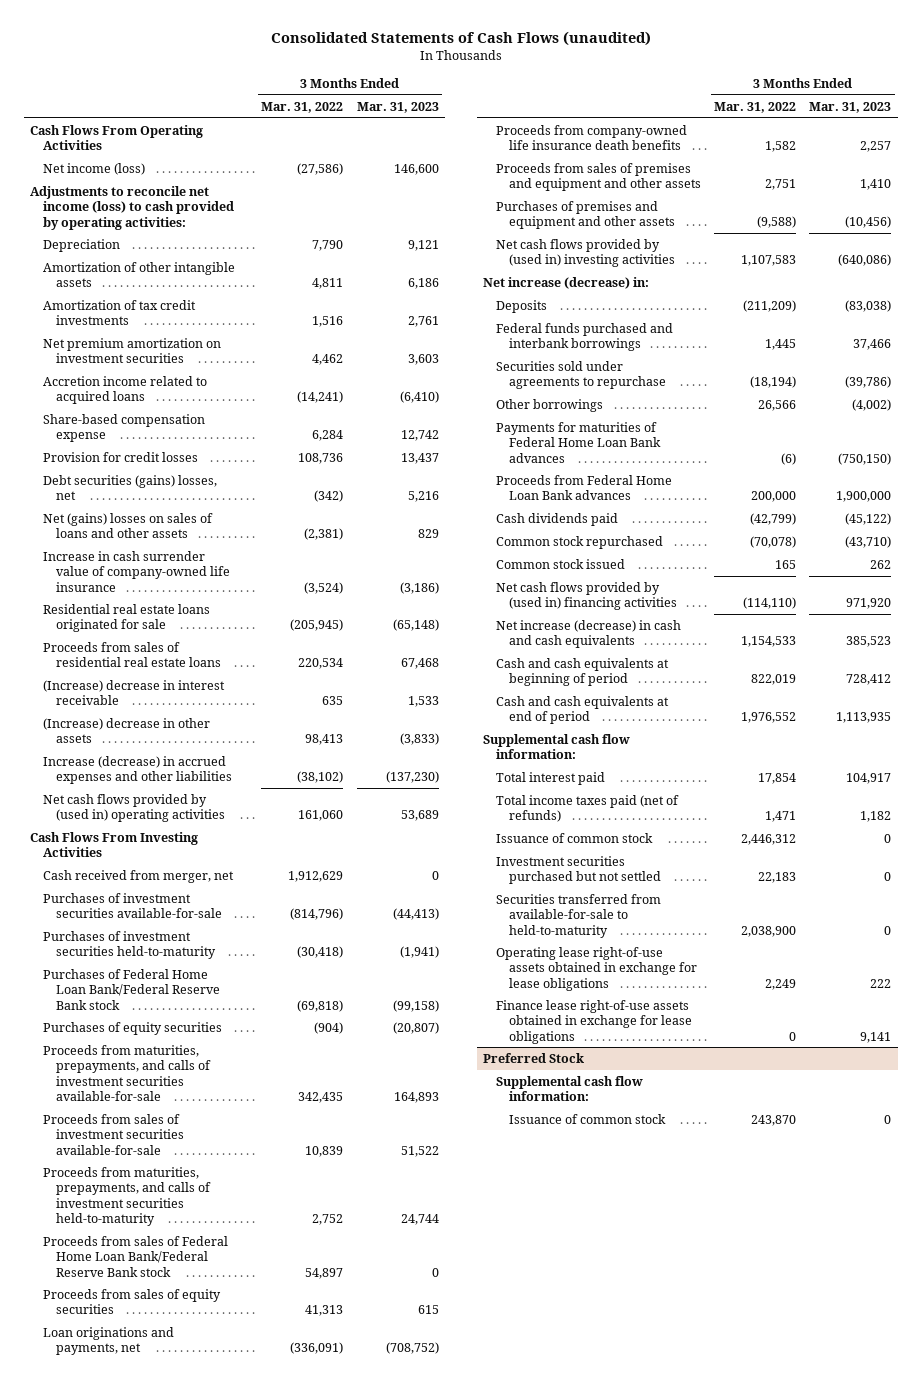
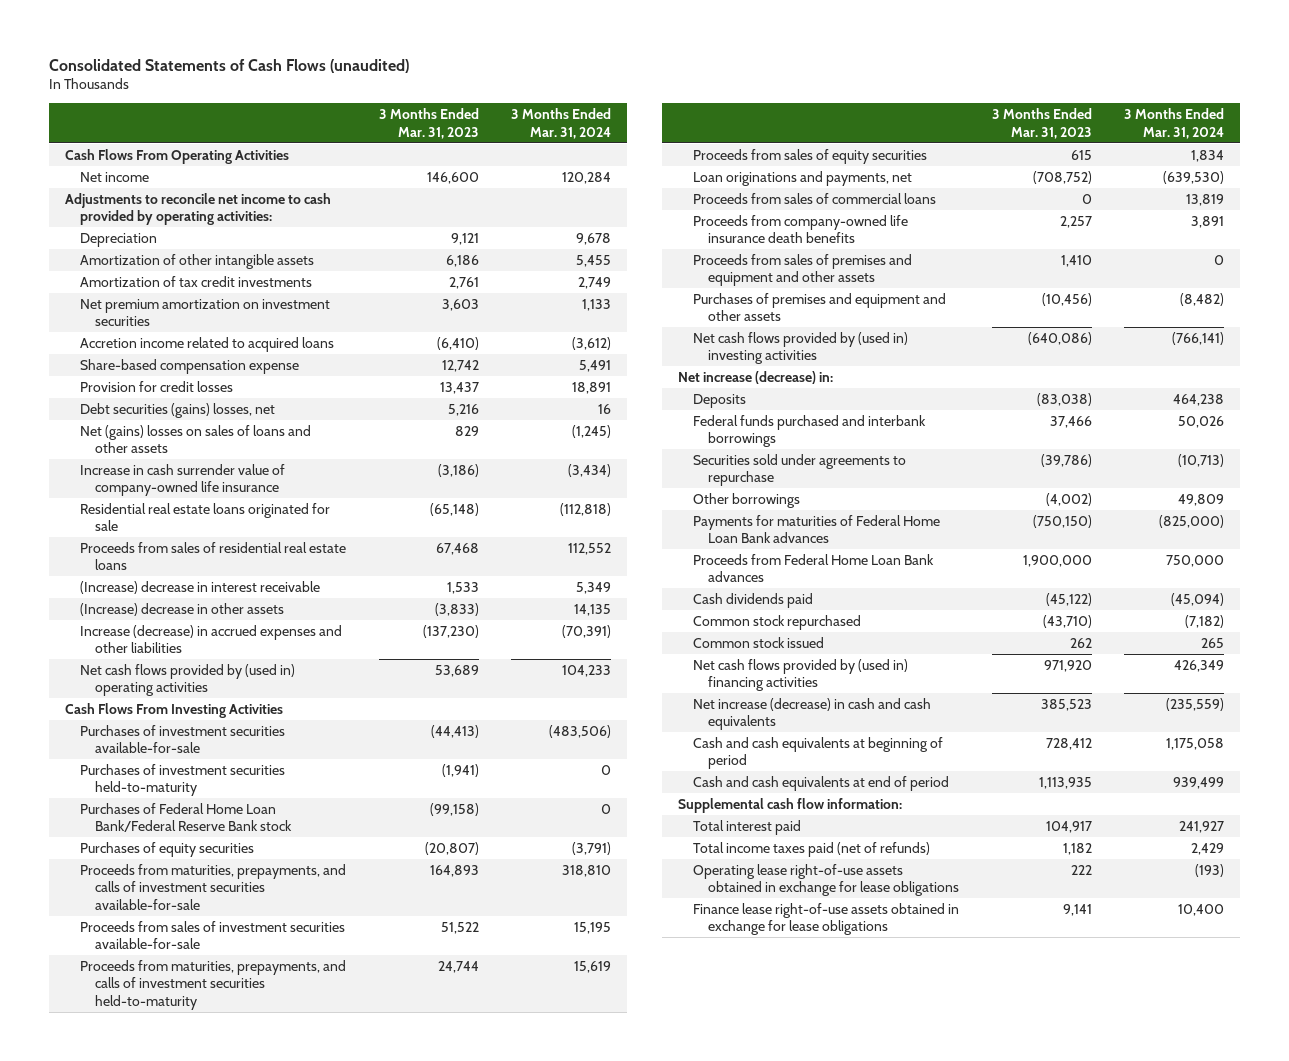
- | 3 Months Ended Mar. 31, 2022 | 3 Months Ended Mar. 31, 2023
+ | 3 Months Ended Mar. 31, 2023 | 3 Months Ended Mar. 31, 2024
- Net income (loss) | (27,586) | 146,600
- Adjustments to reconcile net income (loss) to cash provided by operating activities:
+ Net income | 146,600 | 120,284
+ Adjustments to reconcile net income to cash provided by operating activities:
- Cash received from merger, net | 1,912,629 | 0
- Proceeds from sales of Federal Home Loan Bank/Federal Reserve Bank stock | 54,897 | 0
+ Proceeds from sales of commercial loans | 0 | 13,819
- Issuance of common stock | 2,446,312 | 0
- Investment securities purchased but not settled | 22,183 | 0
- Securities transferred from available-for-sale to held-to-maturity | 2,038,900 | 0
- Preferred Stock
- Supplemental cash flow information:
- Issuance of common stock | 243,870 | 0

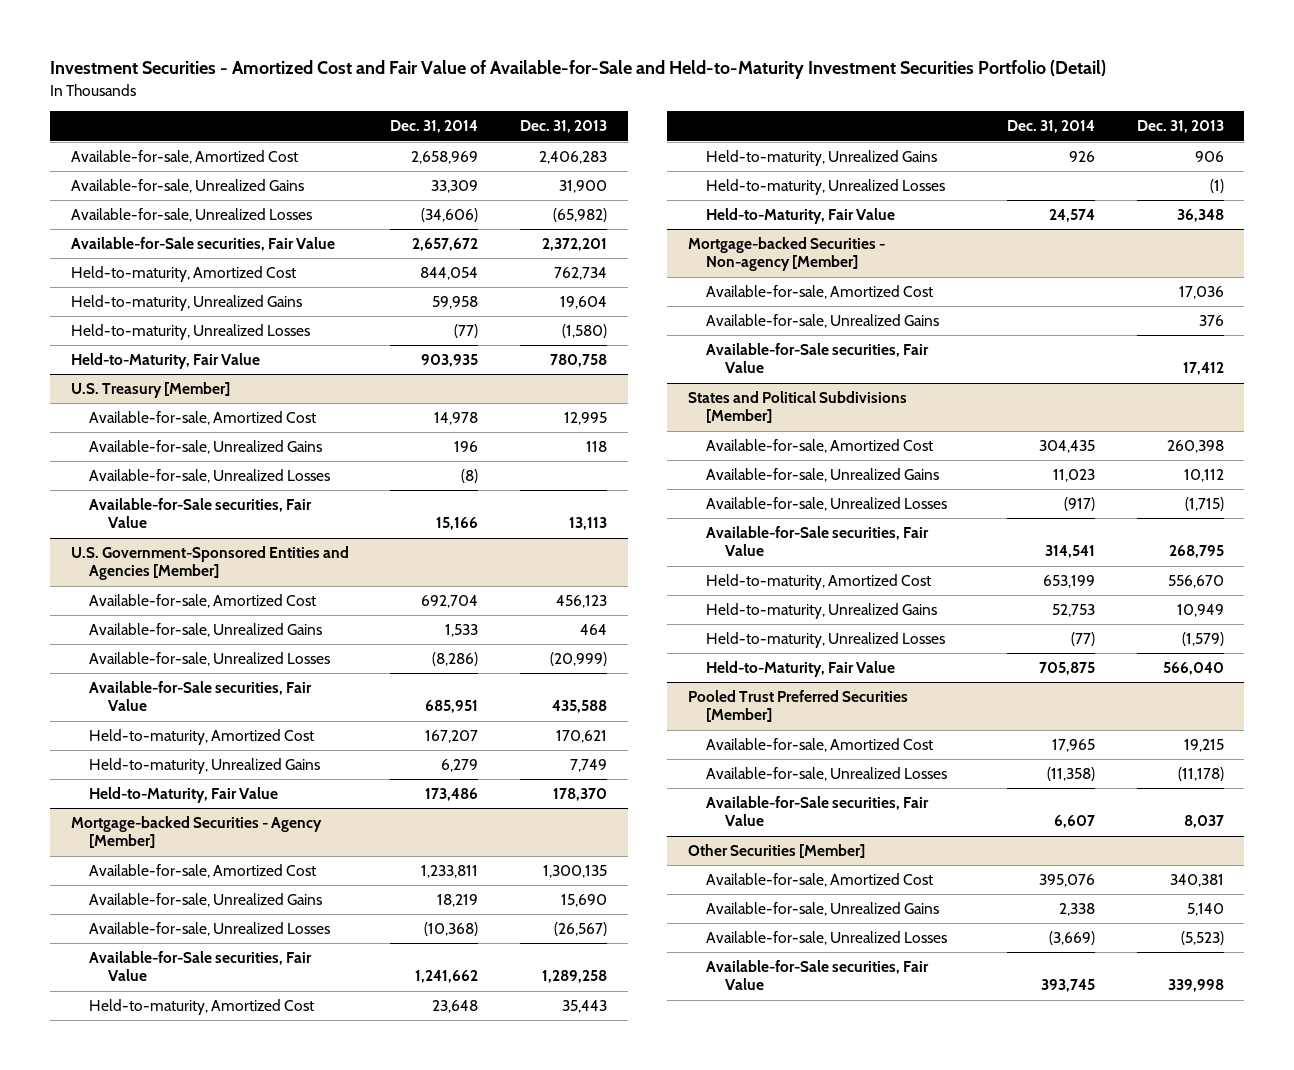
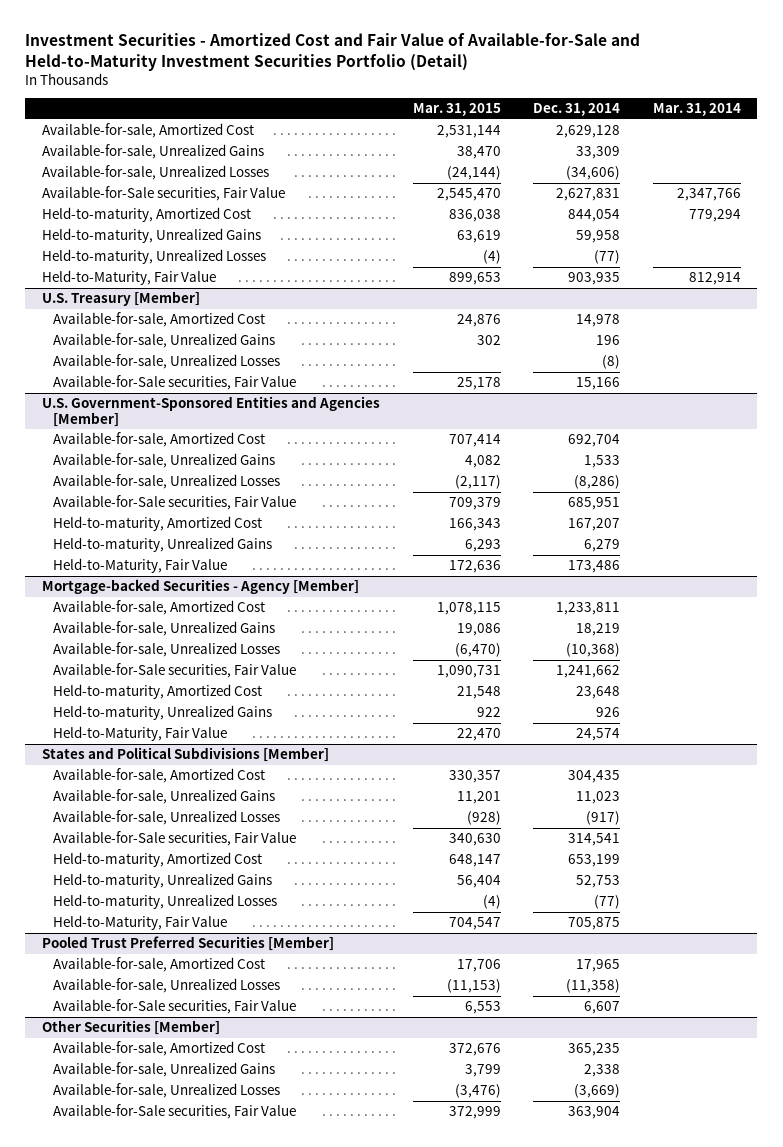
- | Dec. 31, 2014 | Dec. 31, 2013
+ | Mar. 31, 2015 | Dec. 31, 2014 | Mar. 31, 2014
- Available-for-sale, Amortized Cost | 2,658,969 | 2,406,283
+ Available-for-sale, Amortized Cost | 2,531,144 | 2,629,128 |
- Available-for-Sale securities, Fair Value | 2,657,672 | 2,372,201
+ Available-for-Sale securities, Fair Value | 2,545,470 | 2,627,831 | 2,347,766
@ Mortgage-backed Securities - Agency [Member]
- Held-to-maturity, Unrealized Losses | | (1)
- Mortgage-backed Securities - Non-agency [Member]
- Available-for-sale, Amortized Cost | | 17,036
- Available-for-sale, Unrealized Gains | | 376
- Available-for-Sale securities, Fair Value | | 17,412
@ Other Securities [Member]
- Available-for-sale, Amortized Cost | 395,076 | 340,381
+ Available-for-sale, Amortized Cost | 372,676 | 365,235 |
- Available-for-Sale securities, Fair Value | 393,745 | 339,998
+ Available-for-Sale securities, Fair Value | 372,999 | 363,904 |

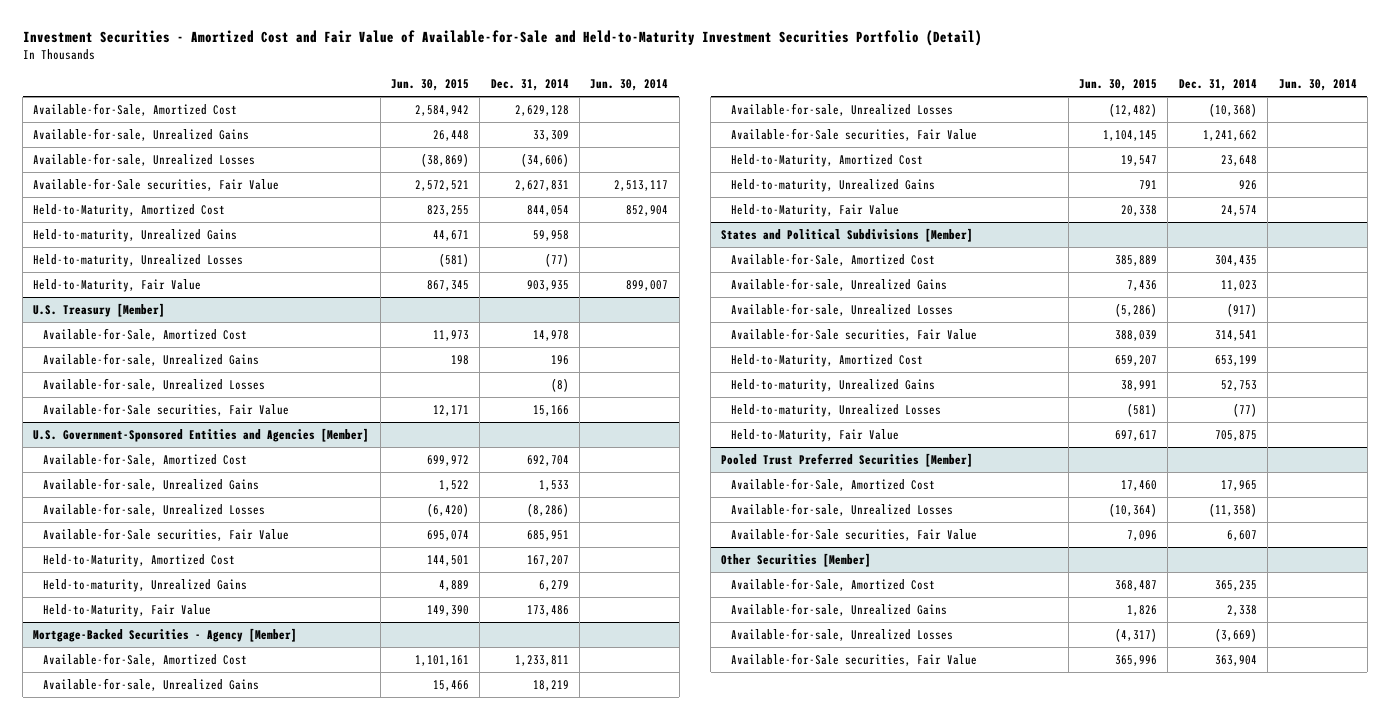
- | Mar. 31, 2015 | Dec. 31, 2014 | Mar. 31, 2014
+ | Jun. 30, 2015 | Dec. 31, 2014 | Jun. 30, 2014
- Available-for-sale, Amortized Cost | 2,531,144 | 2,629,128 |
+ Available-for-Sale, Amortized Cost | 2,584,942 | 2,629,128 |
- Held-to-maturity, Amortized Cost | 836,038 | 844,054 | 779,294
+ Held-to-Maturity, Amortized Cost | 823,255 | 844,054 | 852,904
@ U.S. Treasury [Member]
- Available-for-sale, Amortized Cost | 24,876 | 14,978 |
+ Available-for-Sale, Amortized Cost | 11,973 | 14,978 |
@ U.S. Government-Sponsored Entities and Agencies [Member]
- Available-for-sale, Amortized Cost | 707,414 | 692,704 |
+ Available-for-Sale, Amortized Cost | 699,972 | 692,704 |
- Held-to-maturity, Amortized Cost | 166,343 | 167,207 |
+ Held-to-Maturity, Amortized Cost | 144,501 | 167,207 |
- Mortgage-backed Securities - Agency [Member]
- Available-for-sale, Amortized Cost | 1,078,115 | 1,233,811 |
+ Mortgage-Backed Securities - Agency [Member]
+ Available-for-Sale, Amortized Cost | 1,101,161 | 1,233,811 |
- Held-to-maturity, Amortized Cost | 21,548 | 23,648 |
+ Held-to-Maturity, Amortized Cost | 19,547 | 23,648 |
@ States and Political Subdivisions [Member]
- Available-for-sale, Amortized Cost | 330,357 | 304,435 |
+ Available-for-Sale, Amortized Cost | 385,889 | 304,435 |
- Held-to-maturity, Amortized Cost | 648,147 | 653,199 |
+ Held-to-Maturity, Amortized Cost | 659,207 | 653,199 |
@ Pooled Trust Preferred Securities [Member]
- Available-for-sale, Amortized Cost | 17,706 | 17,965 |
+ Available-for-Sale, Amortized Cost | 17,460 | 17,965 |
@ Other Securities [Member]
- Available-for-sale, Amortized Cost | 372,676 | 365,235 |
+ Available-for-Sale, Amortized Cost | 368,487 | 365,235 |

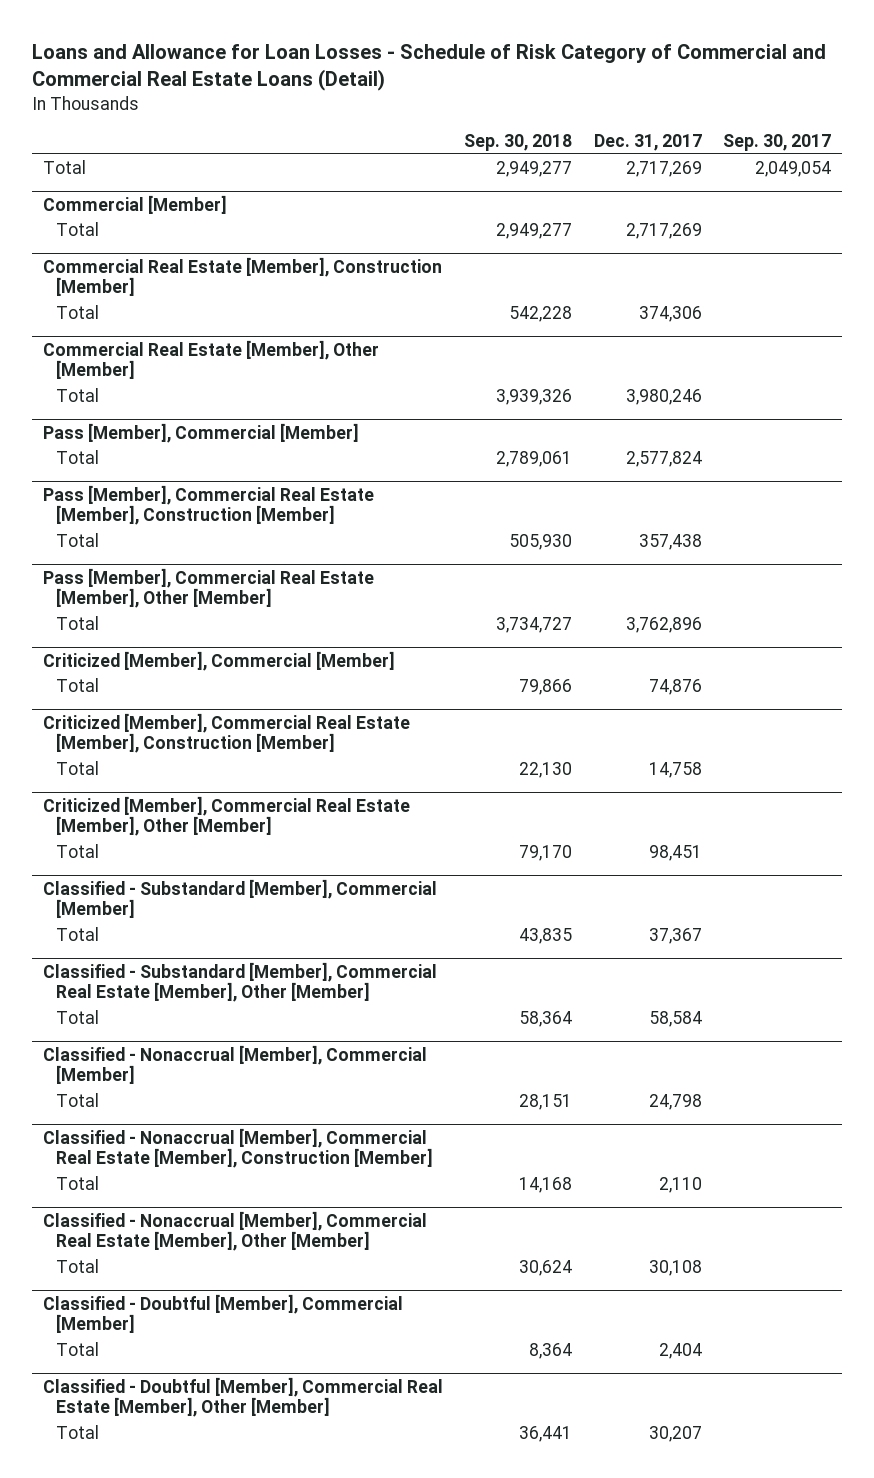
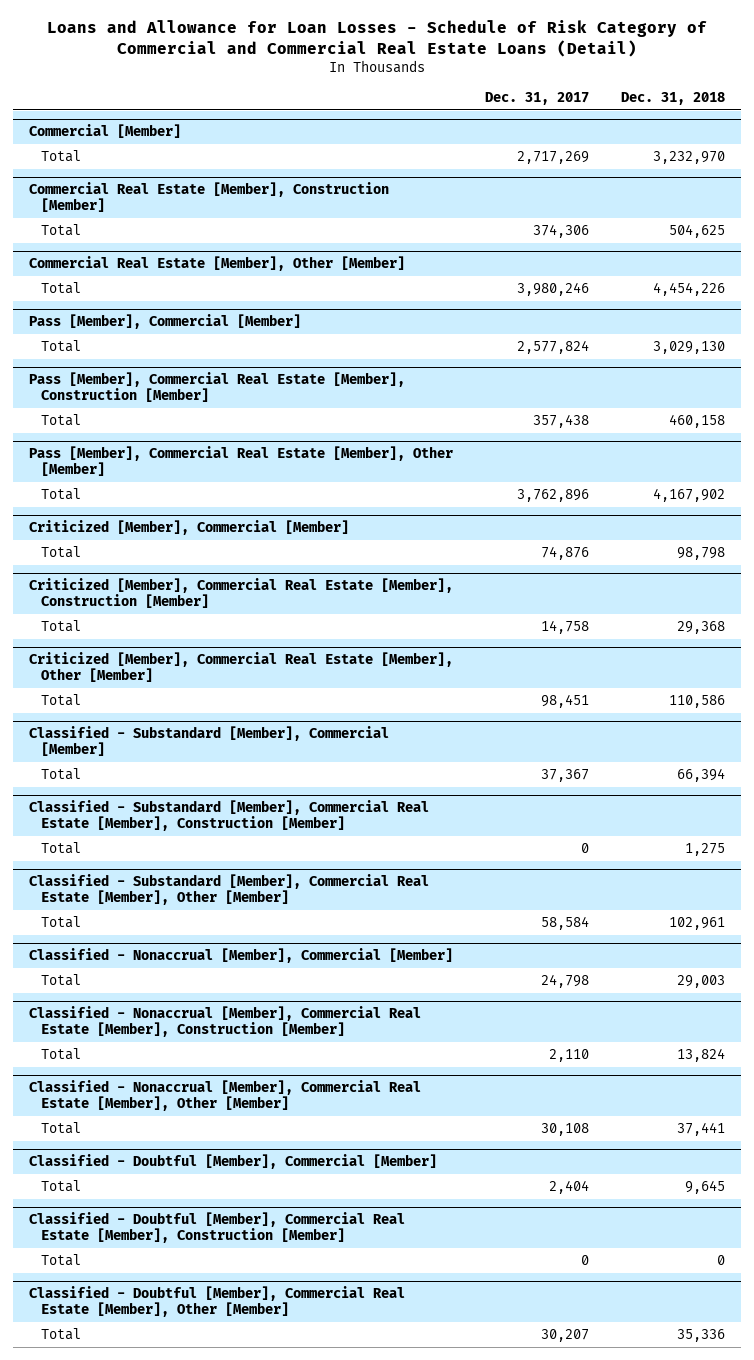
- | Sep. 30, 2018 | Dec. 31, 2017 | Sep. 30, 2017
+ | Dec. 31, 2017 | Dec. 31, 2018
- Total | 2,949,277 | 2,717,269 | 2,049,054
+ Classified - Substandard [Member], Commercial Real Estate [Member], Construction [Member]
+ Total | 0 | 1,275
+ Classified - Doubtful [Member], Commercial Real Estate [Member], Construction [Member]
+ Total | 0 | 0

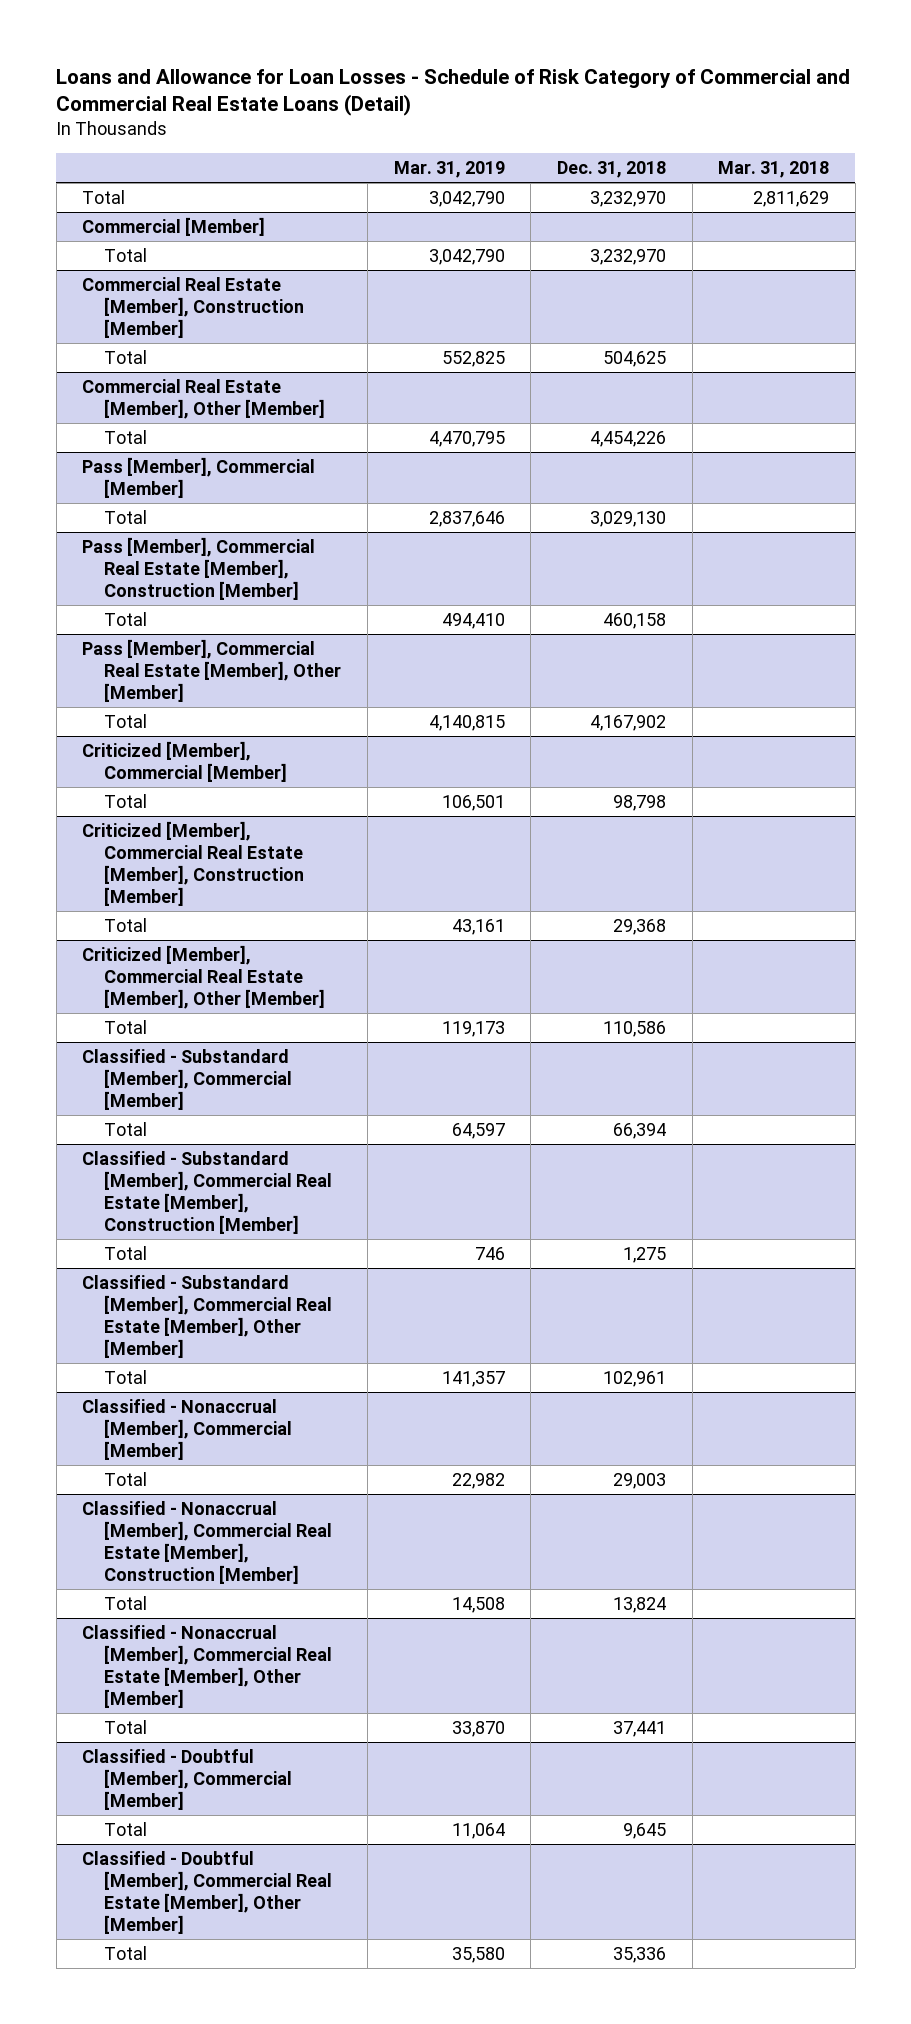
- | Dec. 31, 2017 | Dec. 31, 2018
+ | Mar. 31, 2019 | Dec. 31, 2018 | Mar. 31, 2018
+ Total | 3,042,790 | 3,232,970 | 2,811,629
- Classified - Doubtful [Member], Commercial Real Estate [Member], Construction [Member]
- Total | 0 | 0

